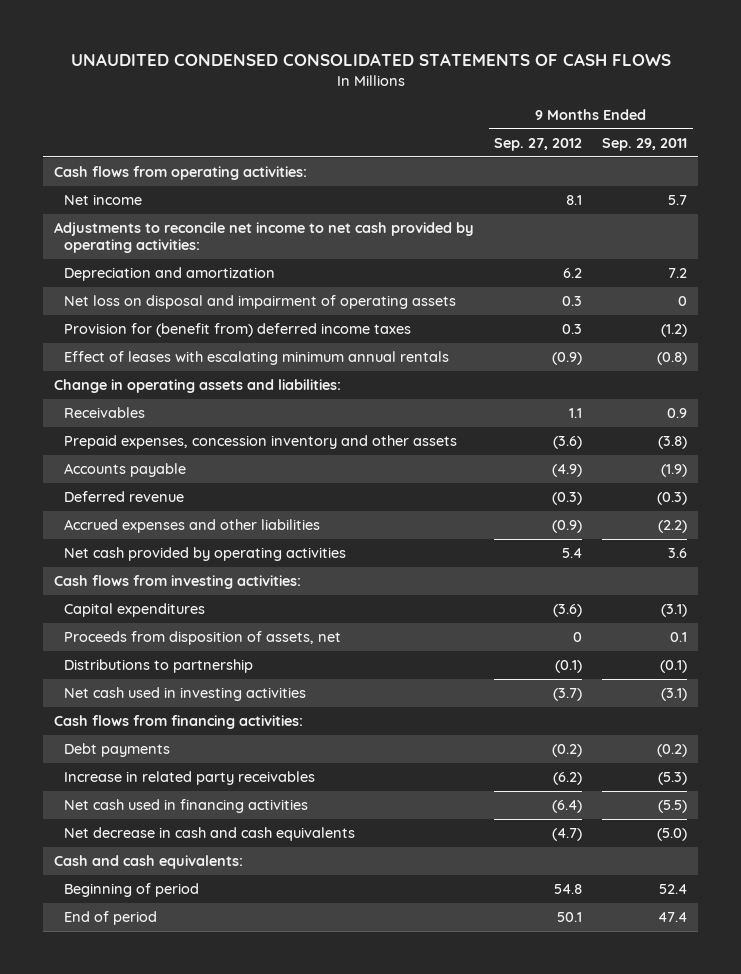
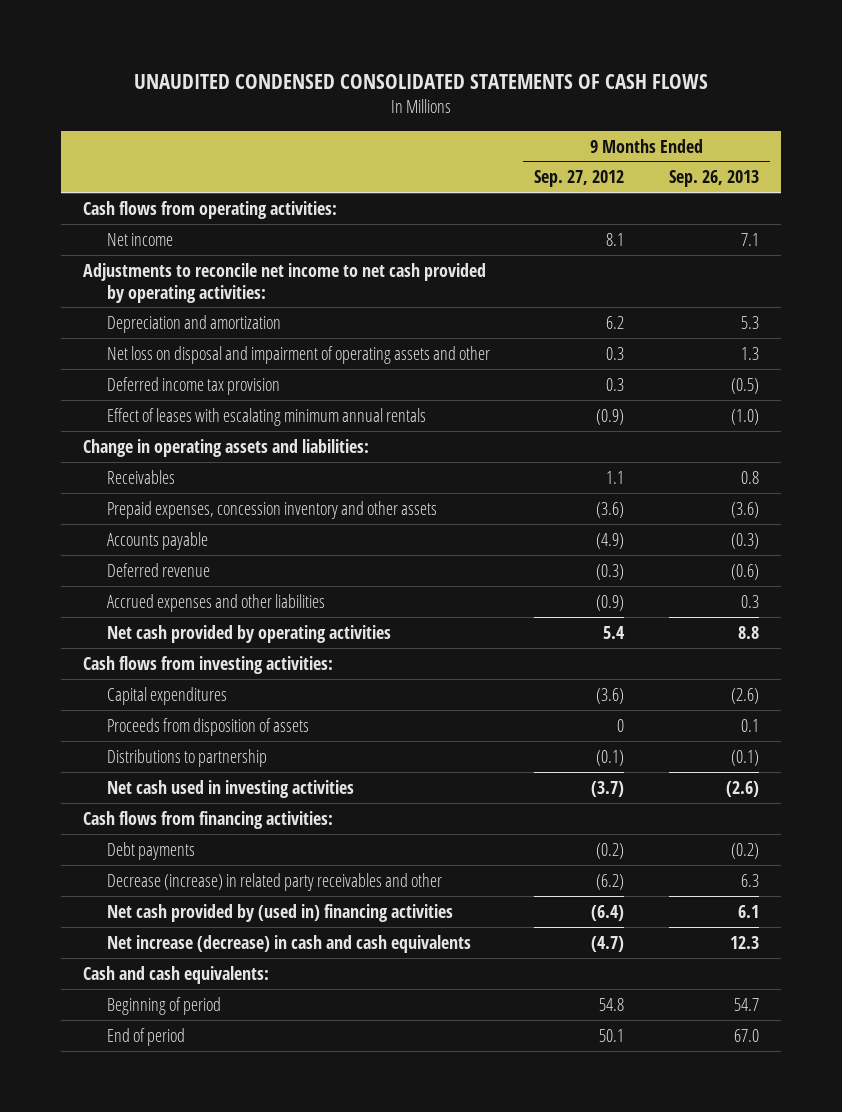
- | 9 Months Ended Sep. 27, 2012 | 9 Months Ended Sep. 29, 2011
+ | 9 Months Ended Sep. 27, 2012 | 9 Months Ended Sep. 26, 2013
- Net loss on disposal and impairment of operating assets | 0.3 | 0
- Provision for (benefit from) deferred income taxes | 0.3 | (1.2)
+ Net loss on disposal and impairment of operating assets and other | 0.3 | 1.3
+ Deferred income tax provision | 0.3 | (0.5)
- Proceeds from disposition of assets, net | 0 | 0.1
+ Proceeds from disposition of assets | 0 | 0.1
- Increase in related party receivables | (6.2) | (5.3)
- Net cash used in financing activities | (6.4) | (5.5)
- Net decrease in cash and cash equivalents | (4.7) | (5.0)
+ Decrease (increase) in related party receivables and other | (6.2) | 6.3
+ Net cash provided by (used in) financing activities | (6.4) | 6.1
+ Net increase (decrease) in cash and cash equivalents | (4.7) | 12.3

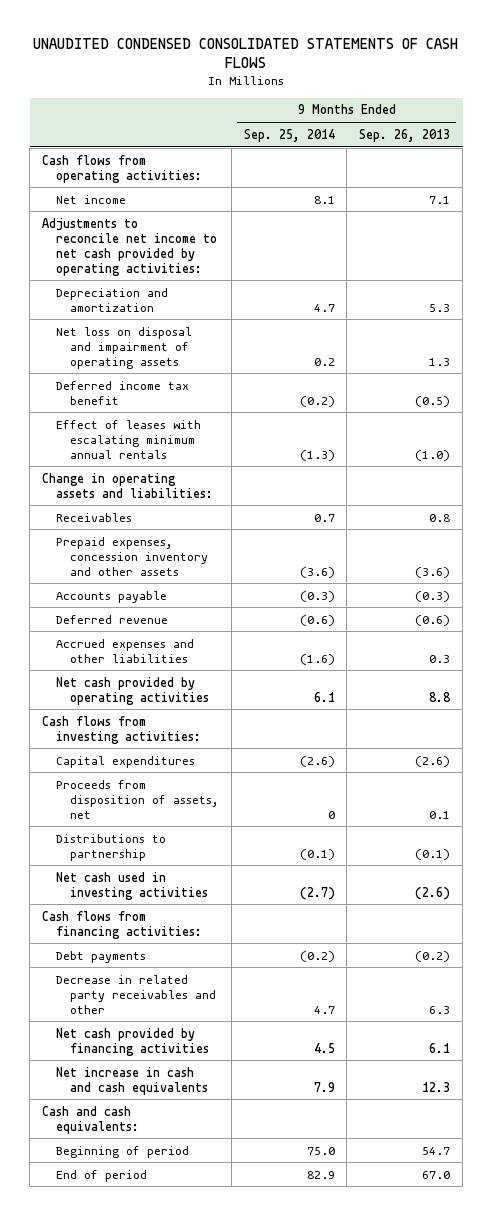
- | 9 Months Ended Sep. 27, 2012 | 9 Months Ended Sep. 26, 2013
+ | 9 Months Ended Sep. 25, 2014 | 9 Months Ended Sep. 26, 2013
- Net loss on disposal and impairment of operating assets and other | 0.3 | 1.3
- Deferred income tax provision | 0.3 | (0.5)
+ Net loss on disposal and impairment of operating assets | 0.2 | 1.3
+ Deferred income tax benefit | (0.2) | (0.5)
- Proceeds from disposition of assets | 0 | 0.1
+ Proceeds from disposition of assets, net | 0 | 0.1
- Decrease (increase) in related party receivables and other | (6.2) | 6.3
- Net cash provided by (used in) financing activities | (6.4) | 6.1
- Net increase (decrease) in cash and cash equivalents | (4.7) | 12.3
+ Decrease in related party receivables and other | 4.7 | 6.3
+ Net cash provided by financing activities | 4.5 | 6.1
+ Net increase in cash and cash equivalents | 7.9 | 12.3

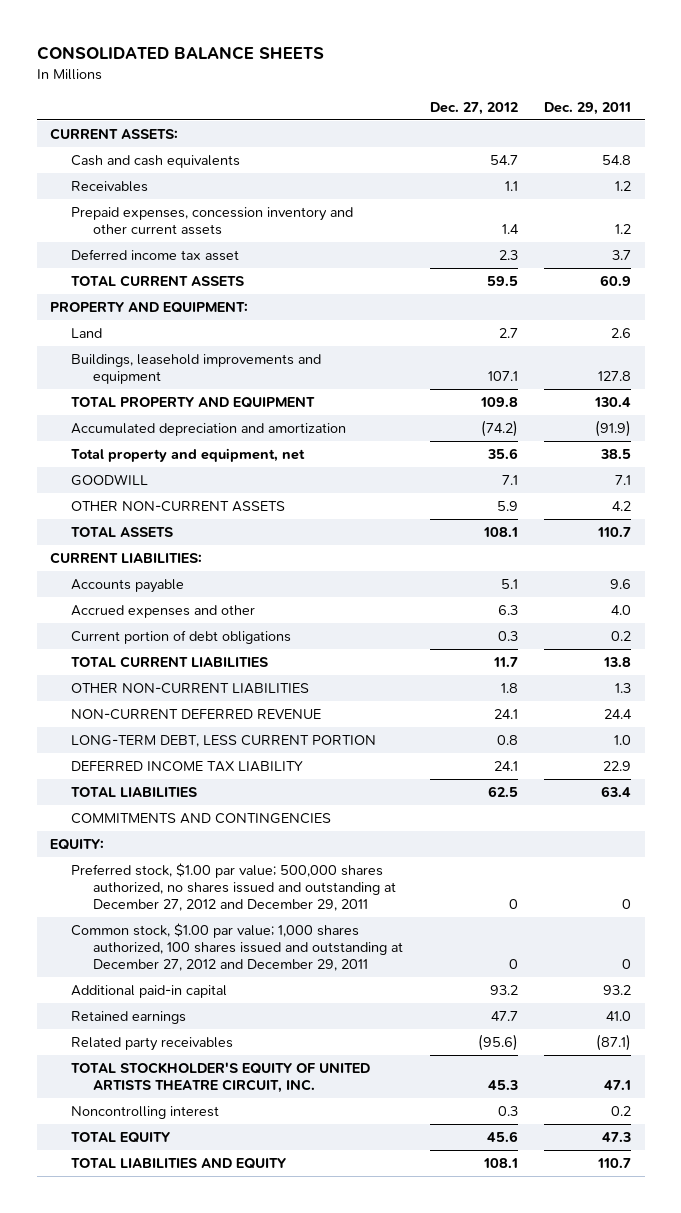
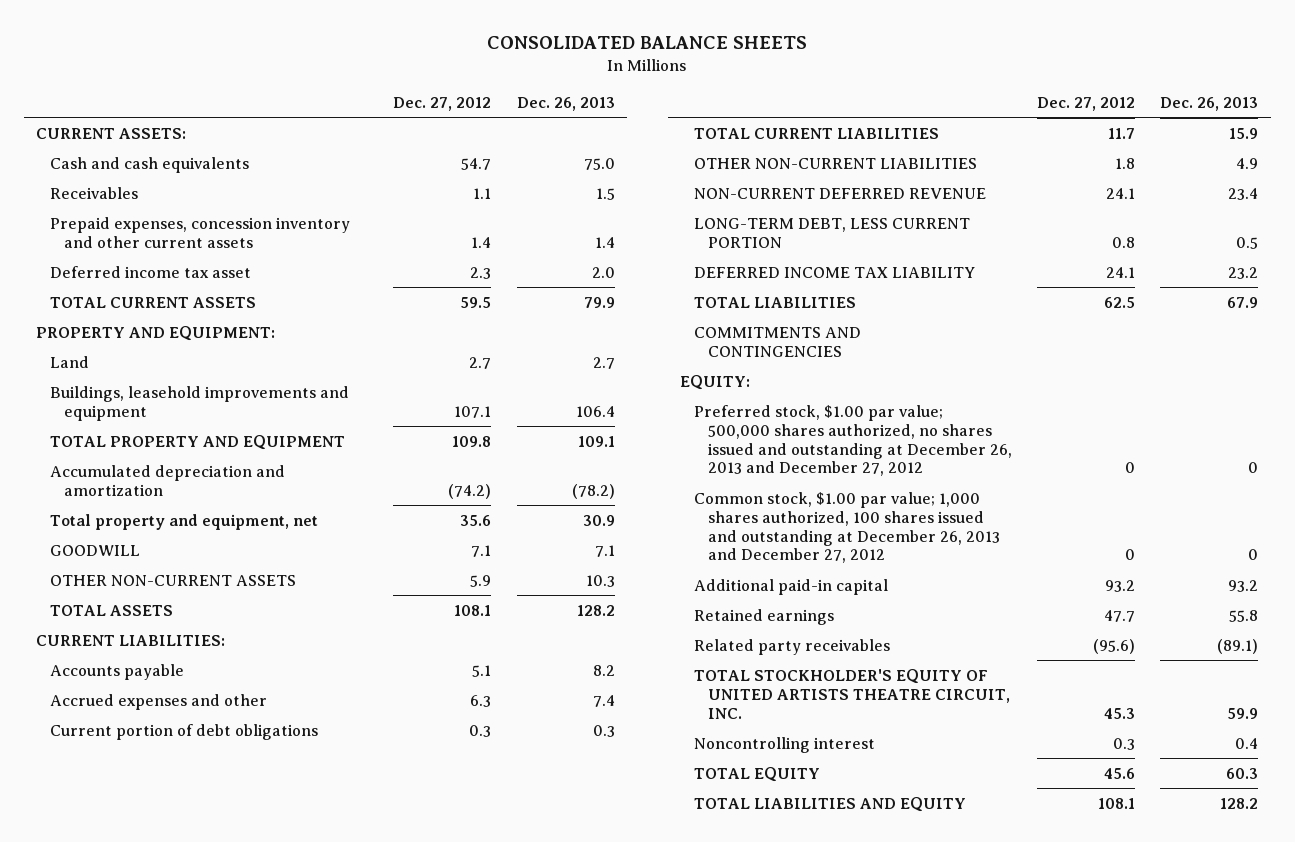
- | Dec. 27, 2012 | Dec. 29, 2011
+ | Dec. 27, 2012 | Dec. 26, 2013
- Preferred stock, $1.00 par value; 500,000 shares authorized, no shares issued and outstanding at December 27, 2012 and December 29, 2011 | 0 | 0
- Common stock, $1.00 par value; 1,000 shares authorized, 100 shares issued and outstanding at December 27, 2012 and December 29, 2011 | 0 | 0
+ Preferred stock, $1.00 par value; 500,000 shares authorized, no shares issued and outstanding at December 26, 2013 and December 27, 2012 | 0 | 0
+ Common stock, $1.00 par value; 1,000 shares authorized, 100 shares issued and outstanding at December 26, 2013 and December 27, 2012 | 0 | 0

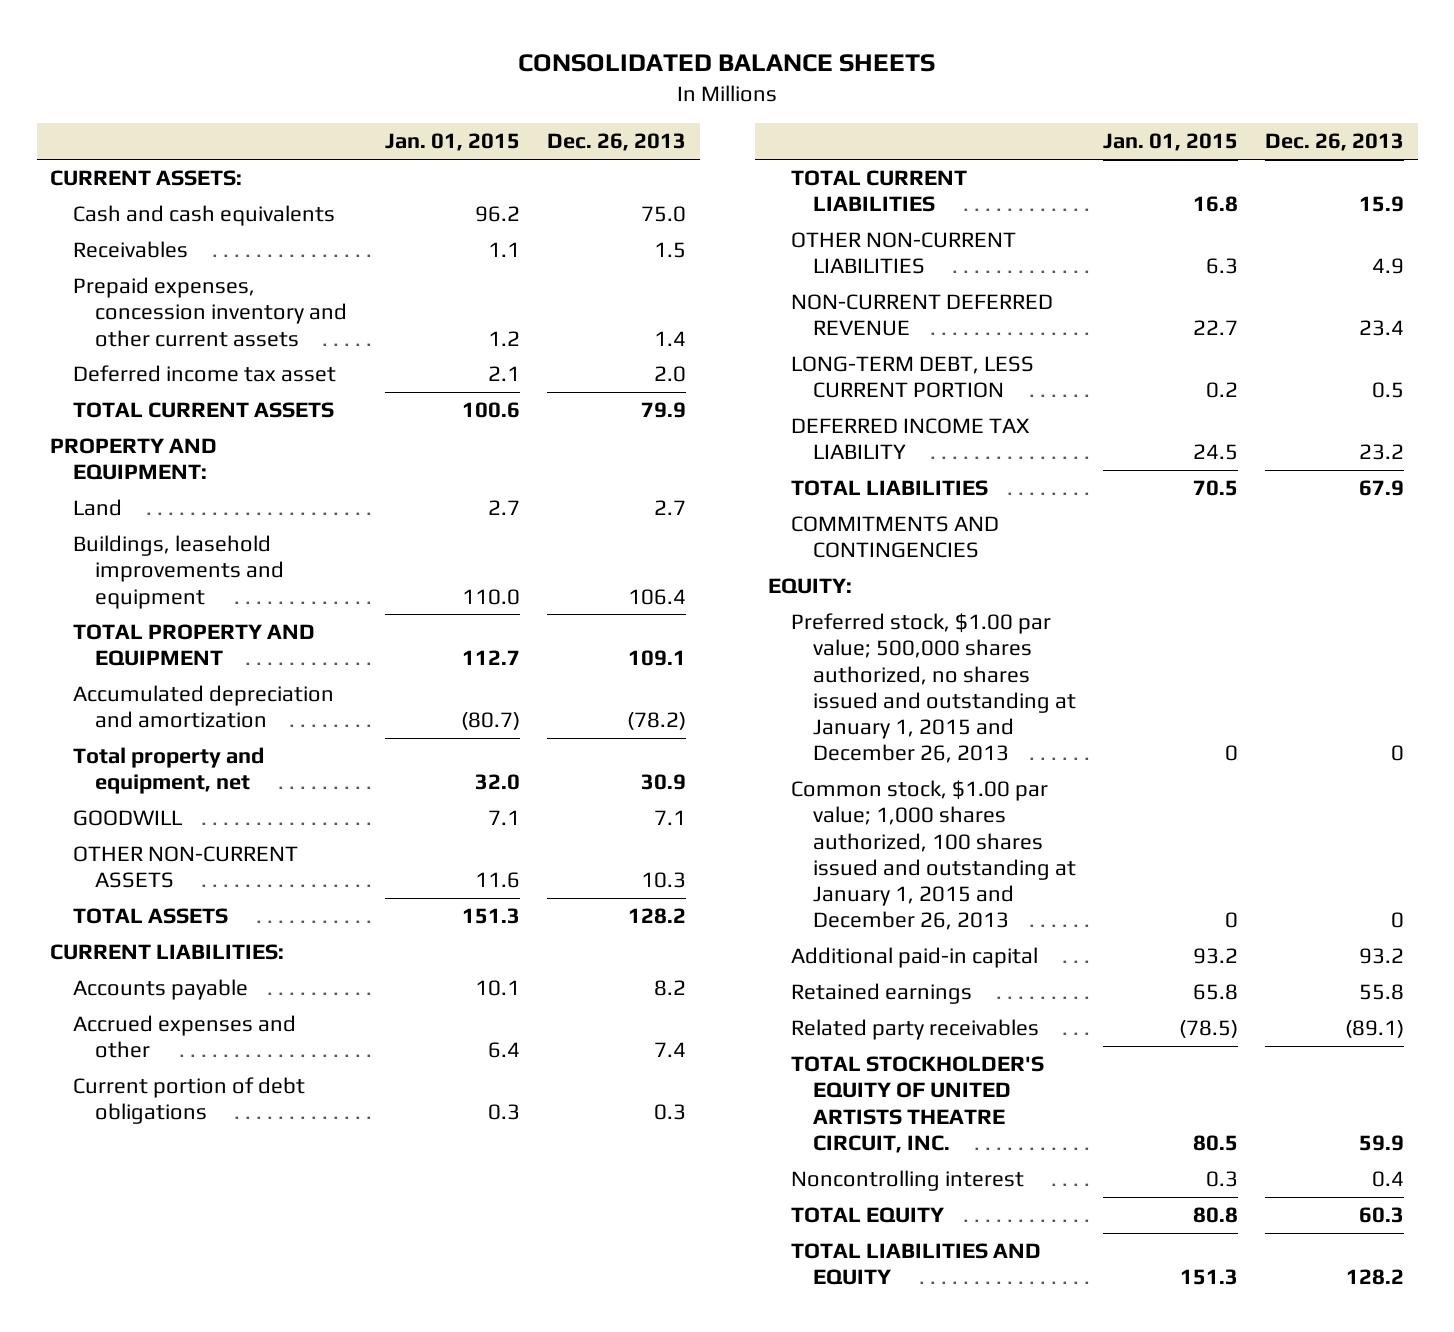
- | Dec. 27, 2012 | Dec. 26, 2013
+ | Jan. 01, 2015 | Dec. 26, 2013
- Preferred stock, $1.00 par value; 500,000 shares authorized, no shares issued and outstanding at December 26, 2013 and December 27, 2012 | 0 | 0
- Common stock, $1.00 par value; 1,000 shares authorized, 100 shares issued and outstanding at December 26, 2013 and December 27, 2012 | 0 | 0
+ Preferred stock, $1.00 par value; 500,000 shares authorized, no shares issued and outstanding at January 1, 2015 and December 26, 2013 | 0 | 0
+ Common stock, $1.00 par value; 1,000 shares authorized, 100 shares issued and outstanding at January 1, 2015 and December 26, 2013 | 0 | 0

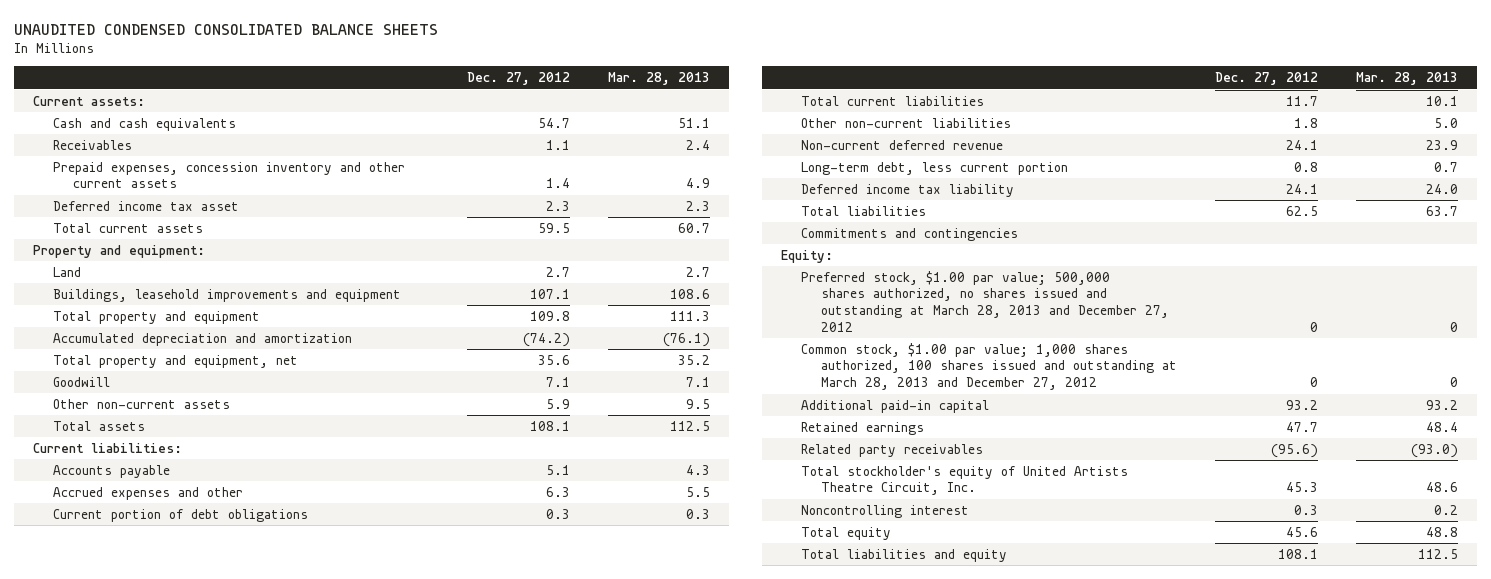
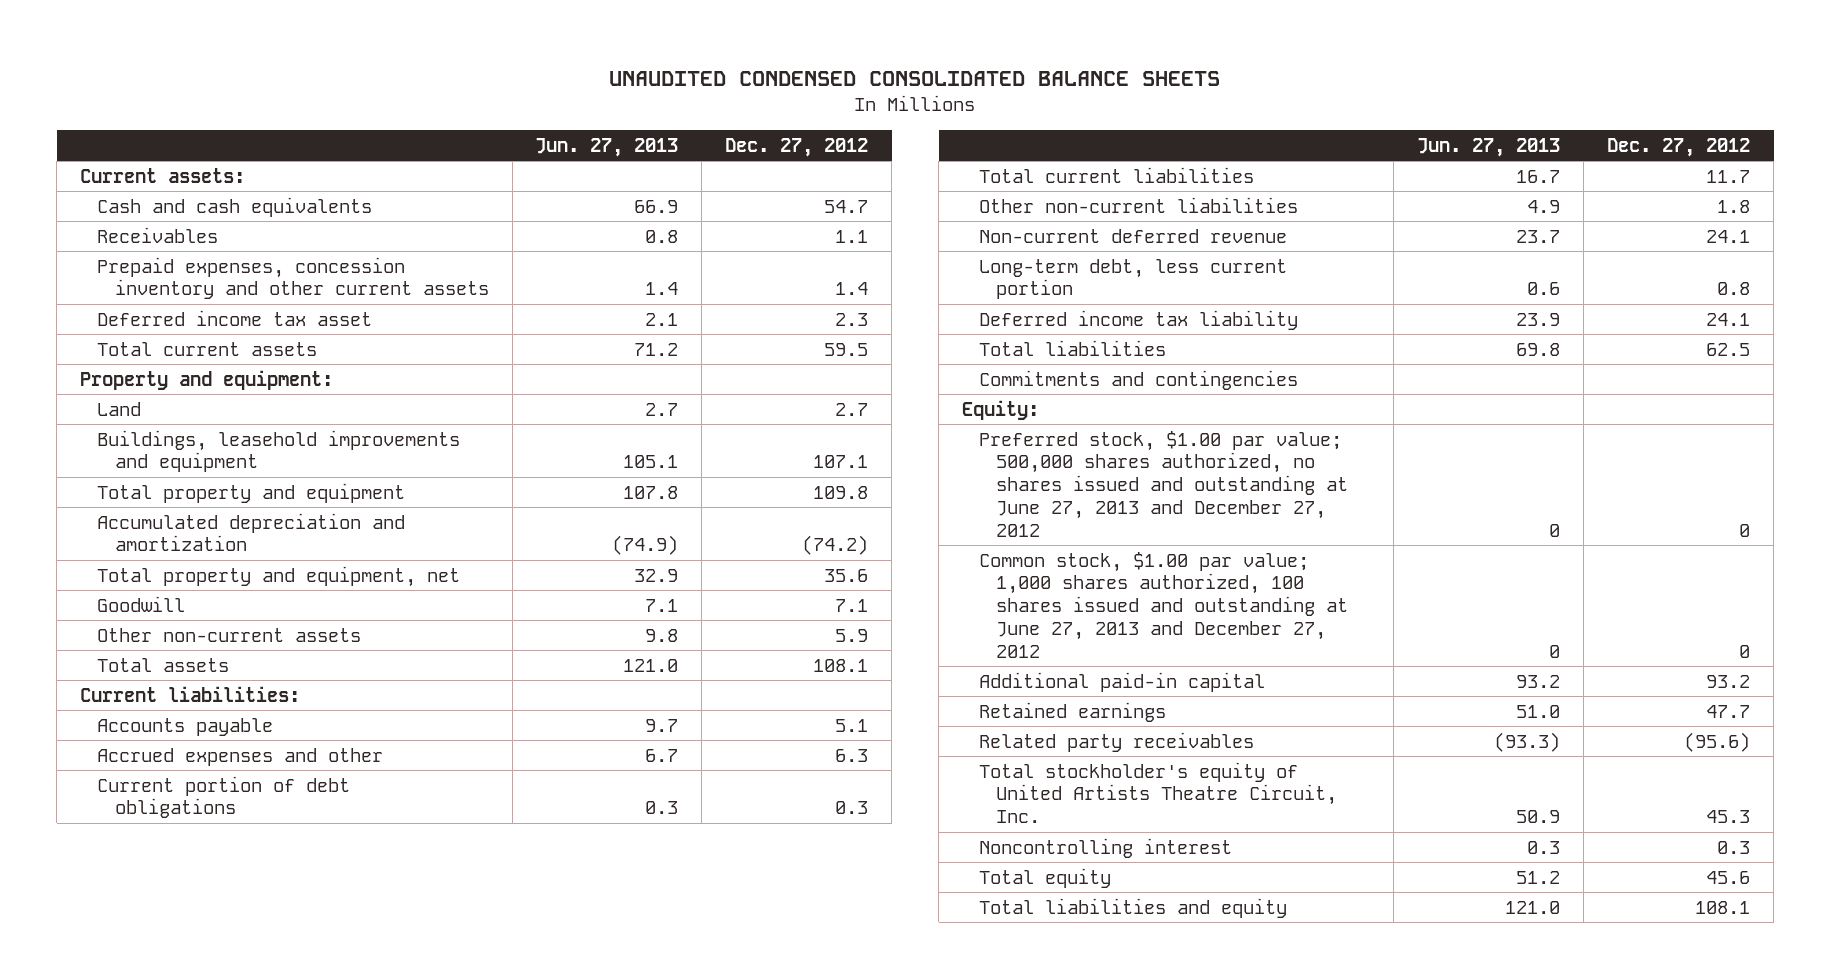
- | Dec. 27, 2012 | Mar. 28, 2013
+ | Jun. 27, 2013 | Dec. 27, 2012
- Preferred stock, $1.00 par value; 500,000 shares authorized, no shares issued and outstanding at March 28, 2013 and December 27, 2012 | 0 | 0
- Common stock, $1.00 par value; 1,000 shares authorized, 100 shares issued and outstanding at March 28, 2013 and December 27, 2012 | 0 | 0
+ Preferred stock, $1.00 par value; 500,000 shares authorized, no shares issued and outstanding at June 27, 2013 and December 27, 2012 | 0 | 0
+ Common stock, $1.00 par value; 1,000 shares authorized, 100 shares issued and outstanding at June 27, 2013 and December 27, 2012 | 0 | 0

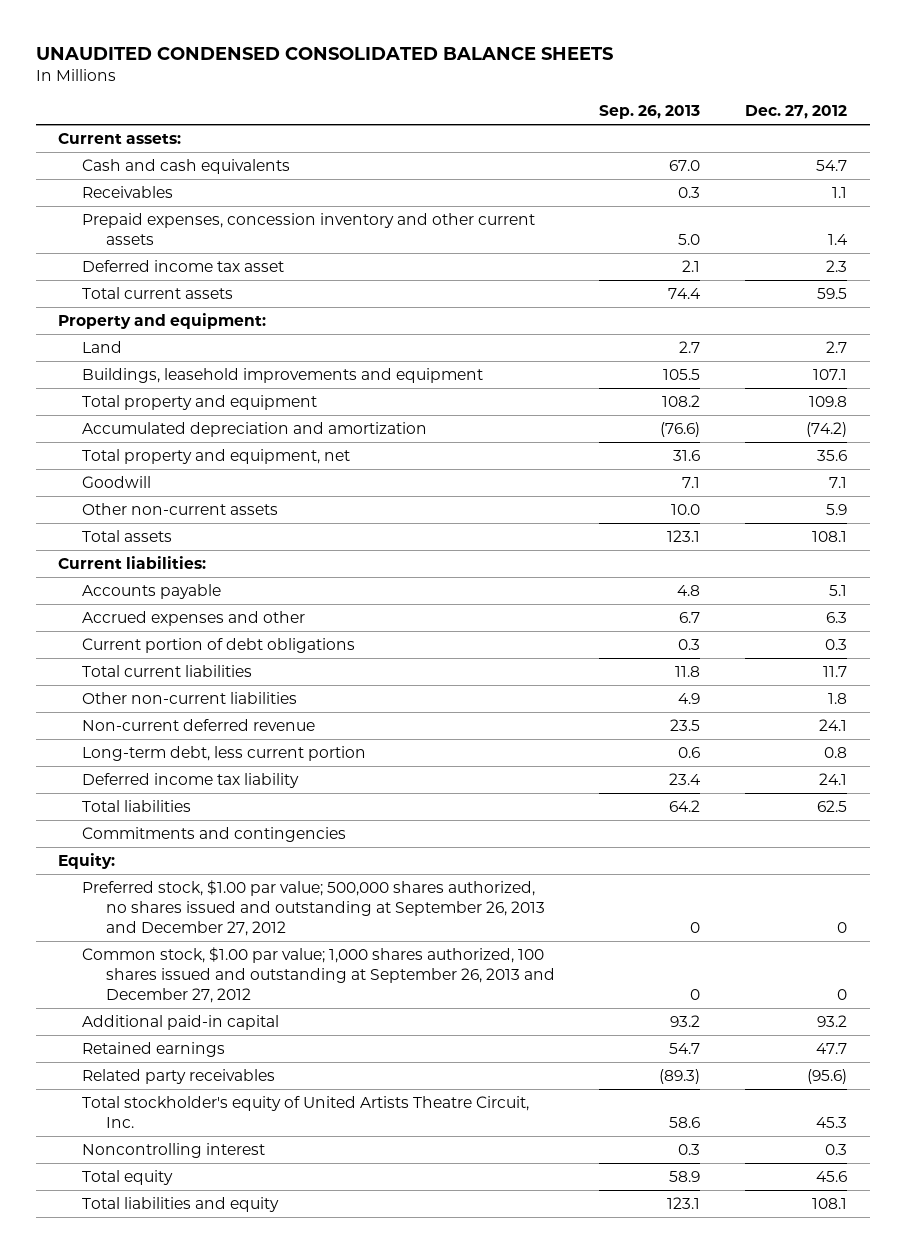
- | Jun. 27, 2013 | Dec. 27, 2012
+ | Sep. 26, 2013 | Dec. 27, 2012
- Preferred stock, $1.00 par value; 500,000 shares authorized, no shares issued and outstanding at June 27, 2013 and December 27, 2012 | 0 | 0
- Common stock, $1.00 par value; 1,000 shares authorized, 100 shares issued and outstanding at June 27, 2013 and December 27, 2012 | 0 | 0
+ Preferred stock, $1.00 par value; 500,000 shares authorized, no shares issued and outstanding at September 26, 2013 and December 27, 2012 | 0 | 0
+ Common stock, $1.00 par value; 1,000 shares authorized, 100 shares issued and outstanding at September 26, 2013 and December 27, 2012 | 0 | 0

